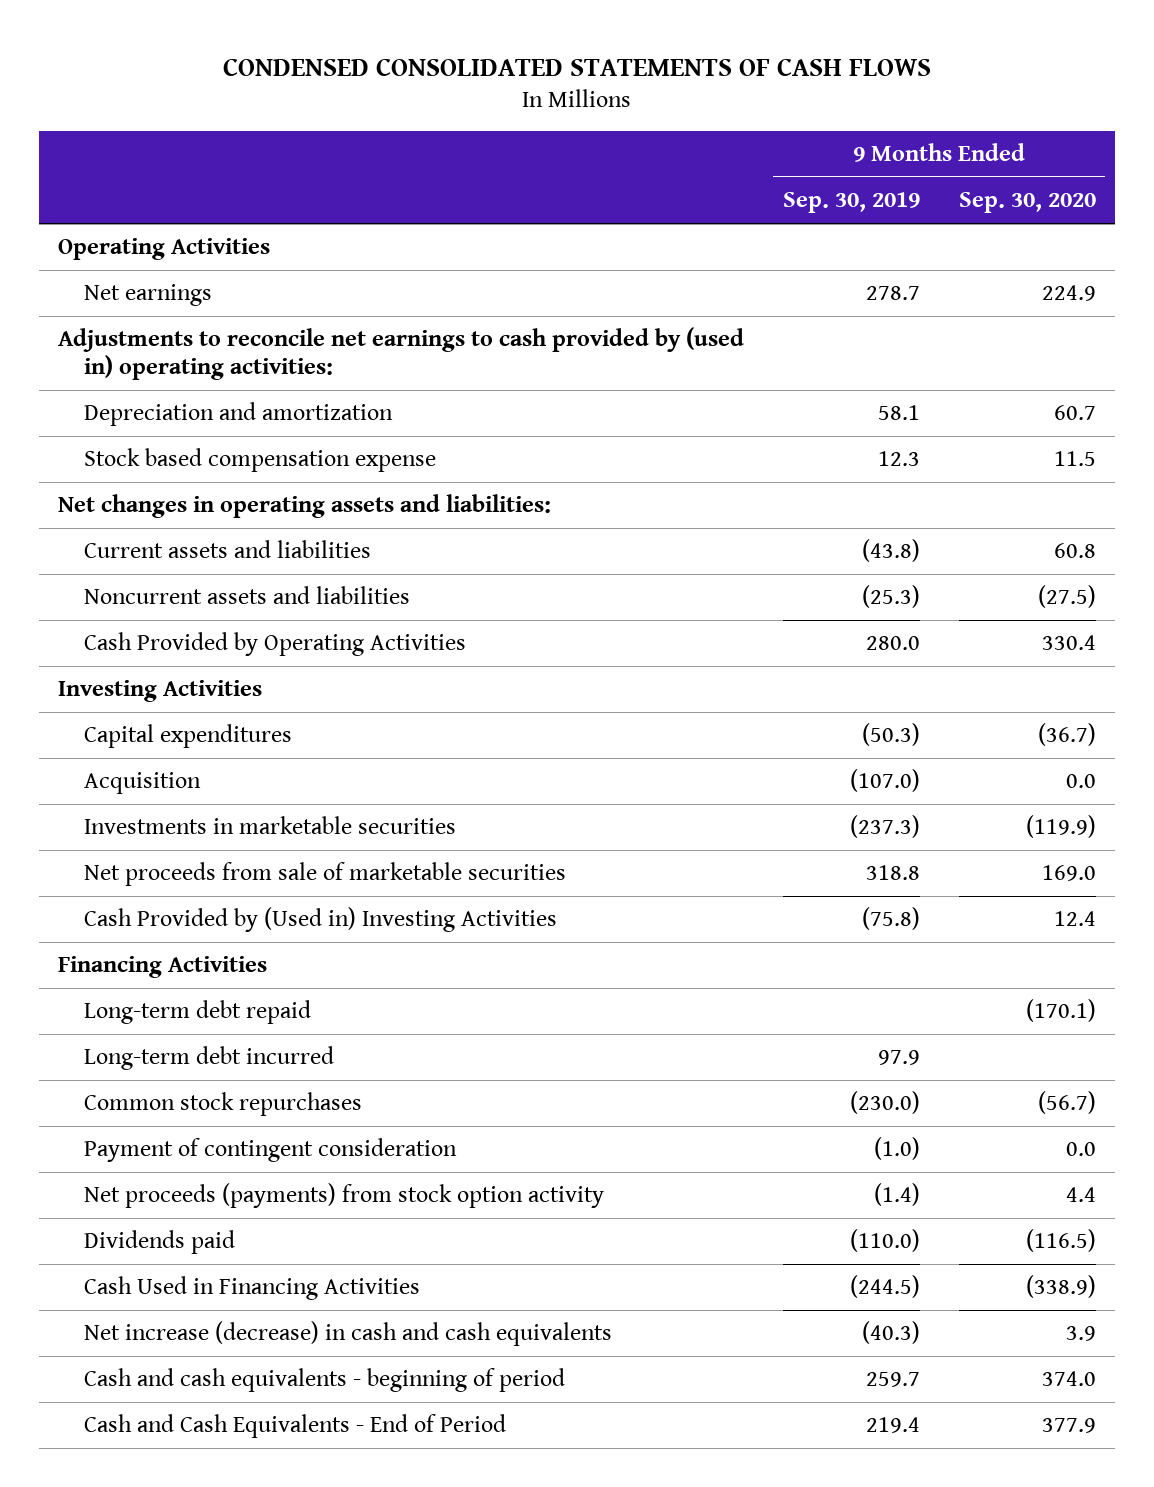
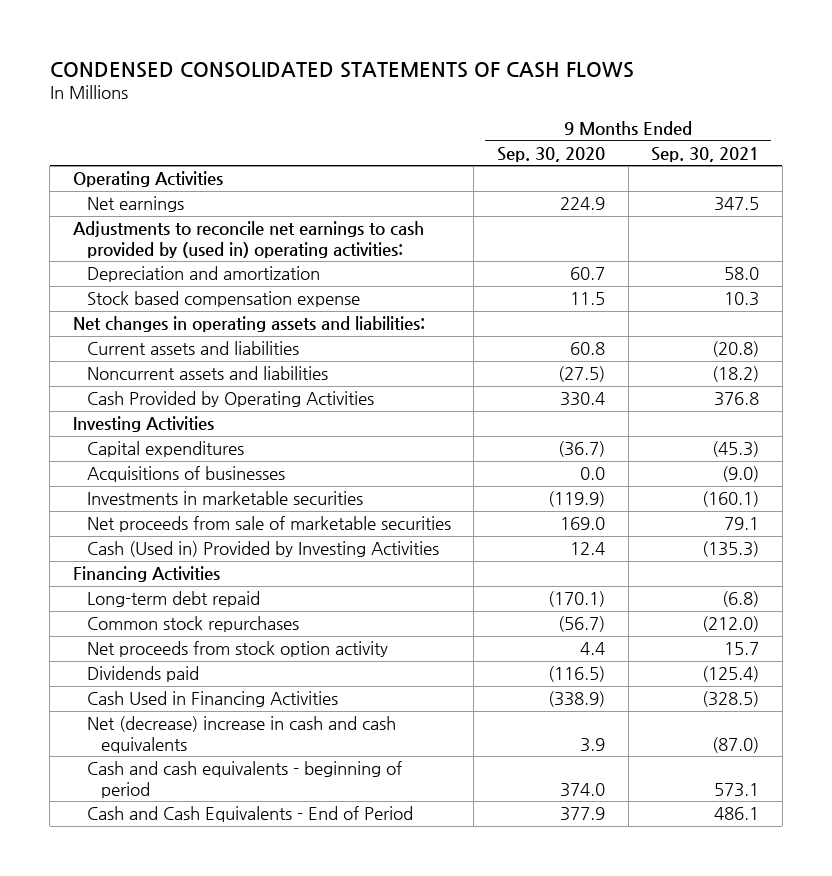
- | 9 Months Ended Sep. 30, 2019 | 9 Months Ended Sep. 30, 2020
+ | 9 Months Ended Sep. 30, 2020 | 9 Months Ended Sep. 30, 2021
- Acquisition | (107.0) | 0.0
+ Acquisitions of businesses | 0.0 | (9.0)
- Cash Provided by (Used in) Investing Activities | (75.8) | 12.4
+ Cash (Used in) Provided by Investing Activities | 12.4 | (135.3)
- Long-term debt incurred | 97.9 |
- Payment of contingent consideration | (1.0) | 0.0
- Net proceeds (payments) from stock option activity | (1.4) | 4.4
+ Net proceeds from stock option activity | 4.4 | 15.7
- Net increase (decrease) in cash and cash equivalents | (40.3) | 3.9
+ Net (decrease) increase in cash and cash equivalents | 3.9 | (87.0)

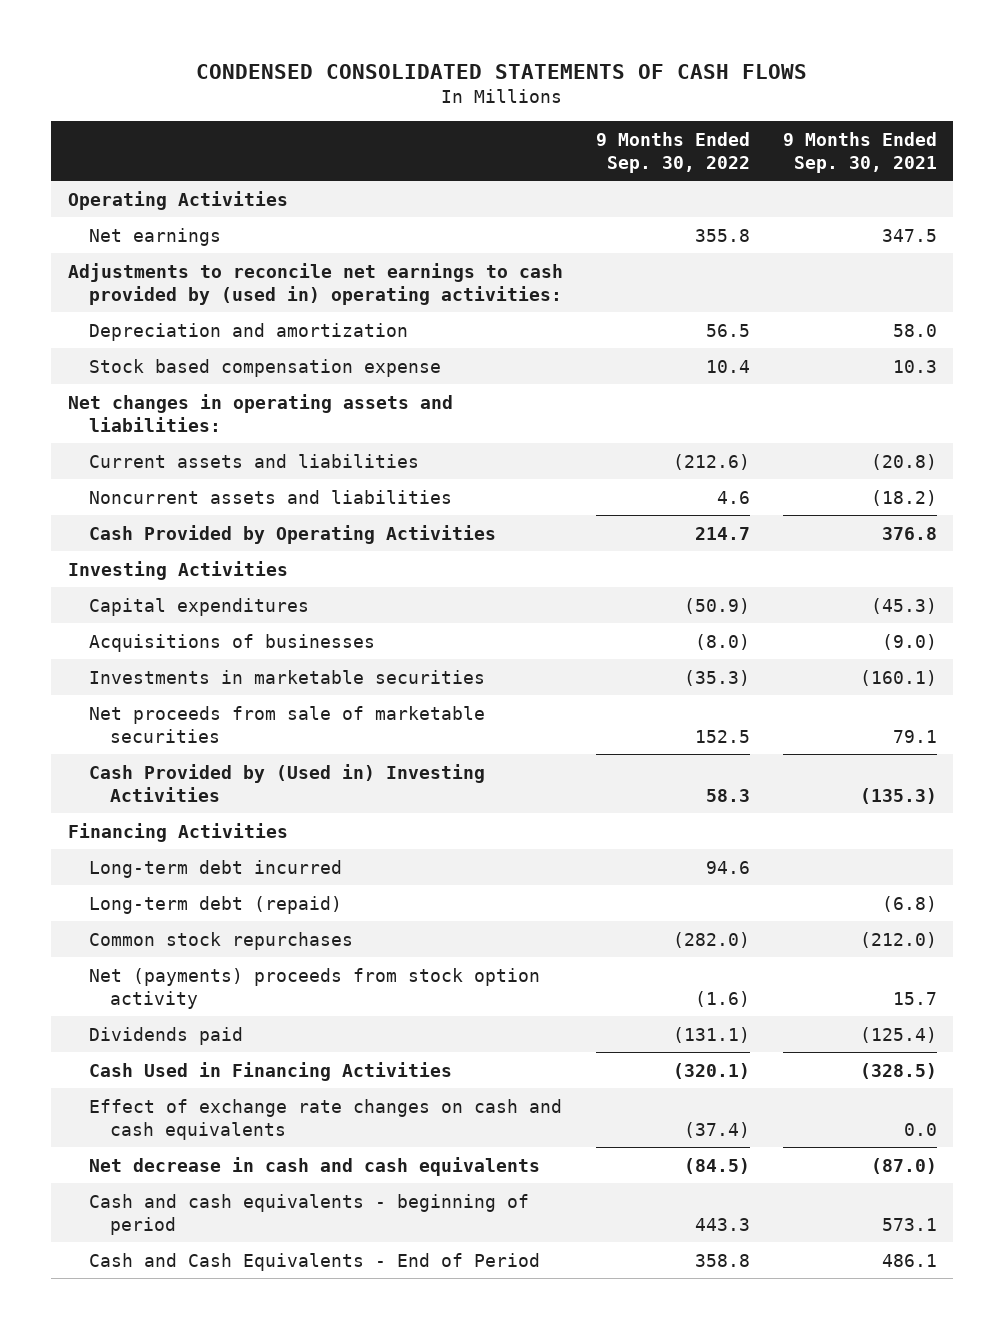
- | 9 Months Ended Sep. 30, 2020 | 9 Months Ended Sep. 30, 2021
+ | 9 Months Ended Sep. 30, 2022 | 9 Months Ended Sep. 30, 2021
- Cash (Used in) Provided by Investing Activities | 12.4 | (135.3)
+ Cash Provided by (Used in) Investing Activities | 58.3 | (135.3)
- Long-term debt repaid | (170.1) | (6.8)
+ Long-term debt incurred | 94.6 |
+ Long-term debt (repaid) | | (6.8)
- Net proceeds from stock option activity | 4.4 | 15.7
+ Net (payments) proceeds from stock option activity | (1.6) | 15.7
- Net (decrease) increase in cash and cash equivalents | 3.9 | (87.0)
+ Effect of exchange rate changes on cash and cash equivalents | (37.4) | 0.0
+ Net decrease in cash and cash equivalents | (84.5) | (87.0)

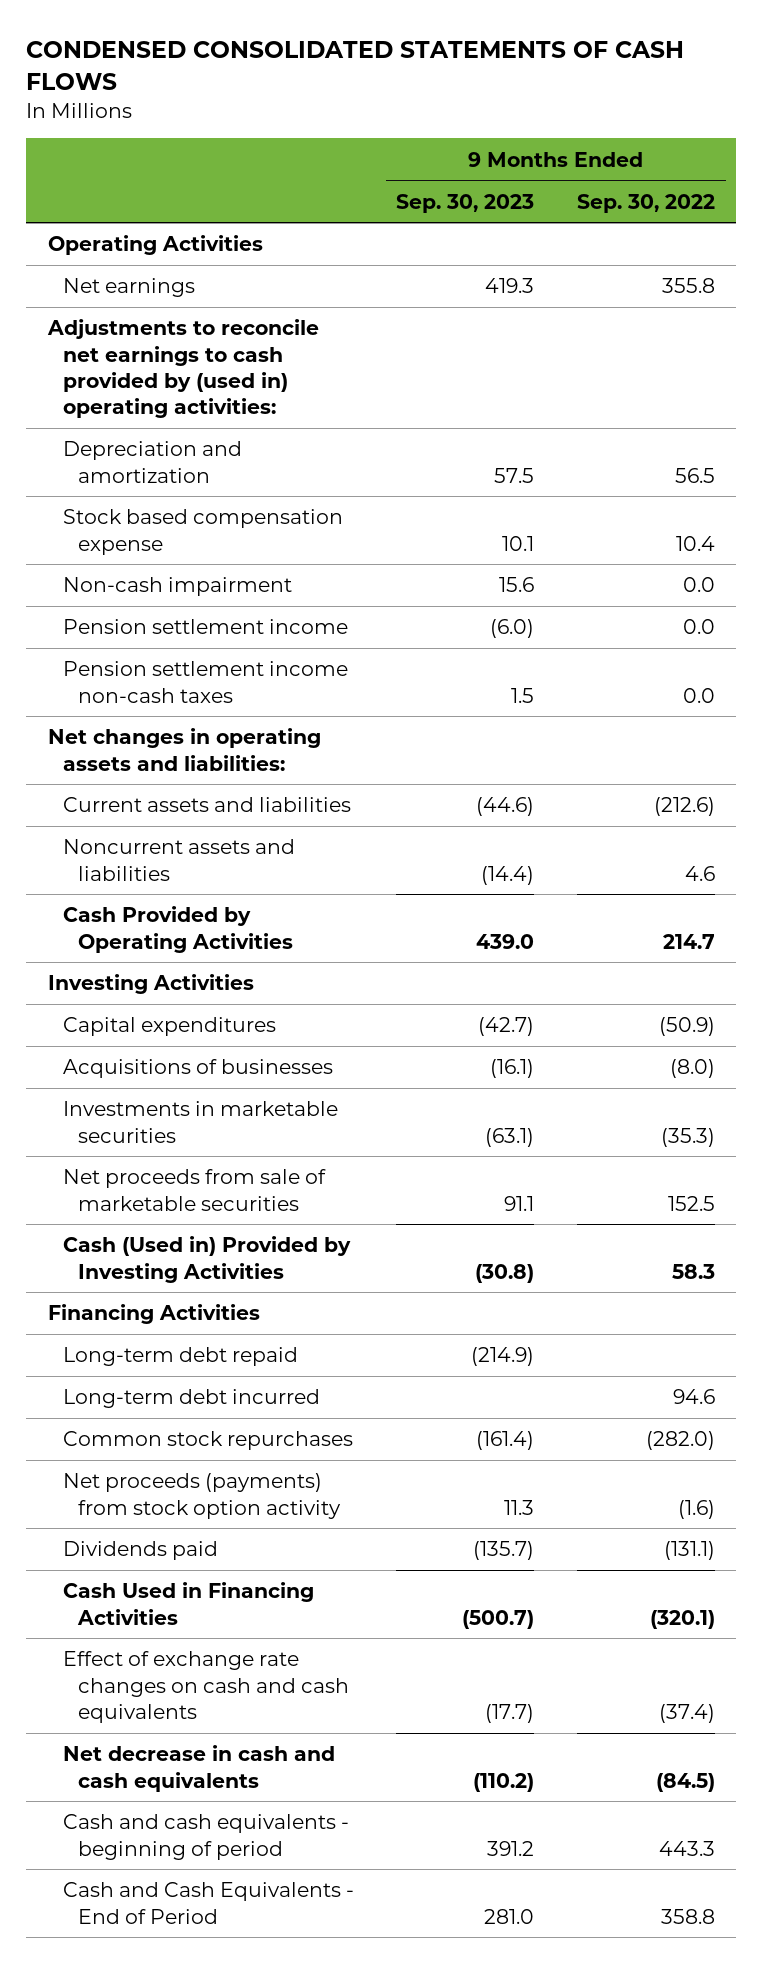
- | 9 Months Ended Sep. 30, 2022 | 9 Months Ended Sep. 30, 2021
+ | 9 Months Ended Sep. 30, 2023 | 9 Months Ended Sep. 30, 2022
+ Non-cash impairment | 15.6 | 0.0
+ Pension settlement income | (6.0) | 0.0
+ Pension settlement income non-cash taxes | 1.5 | 0.0
- Cash Provided by (Used in) Investing Activities | 58.3 | (135.3)
+ Cash (Used in) Provided by Investing Activities | (30.8) | 58.3
+ Long-term debt repaid | (214.9) |
- Long-term debt (repaid) | | (6.8)
- Net (payments) proceeds from stock option activity | (1.6) | 15.7
+ Net proceeds (payments) from stock option activity | 11.3 | (1.6)

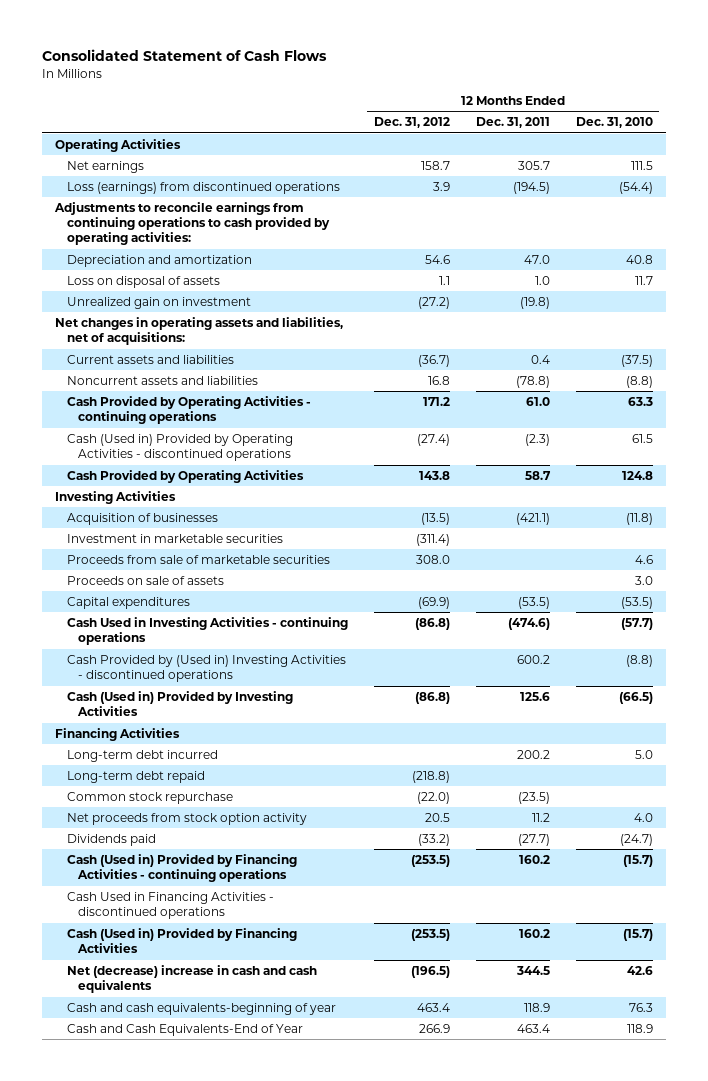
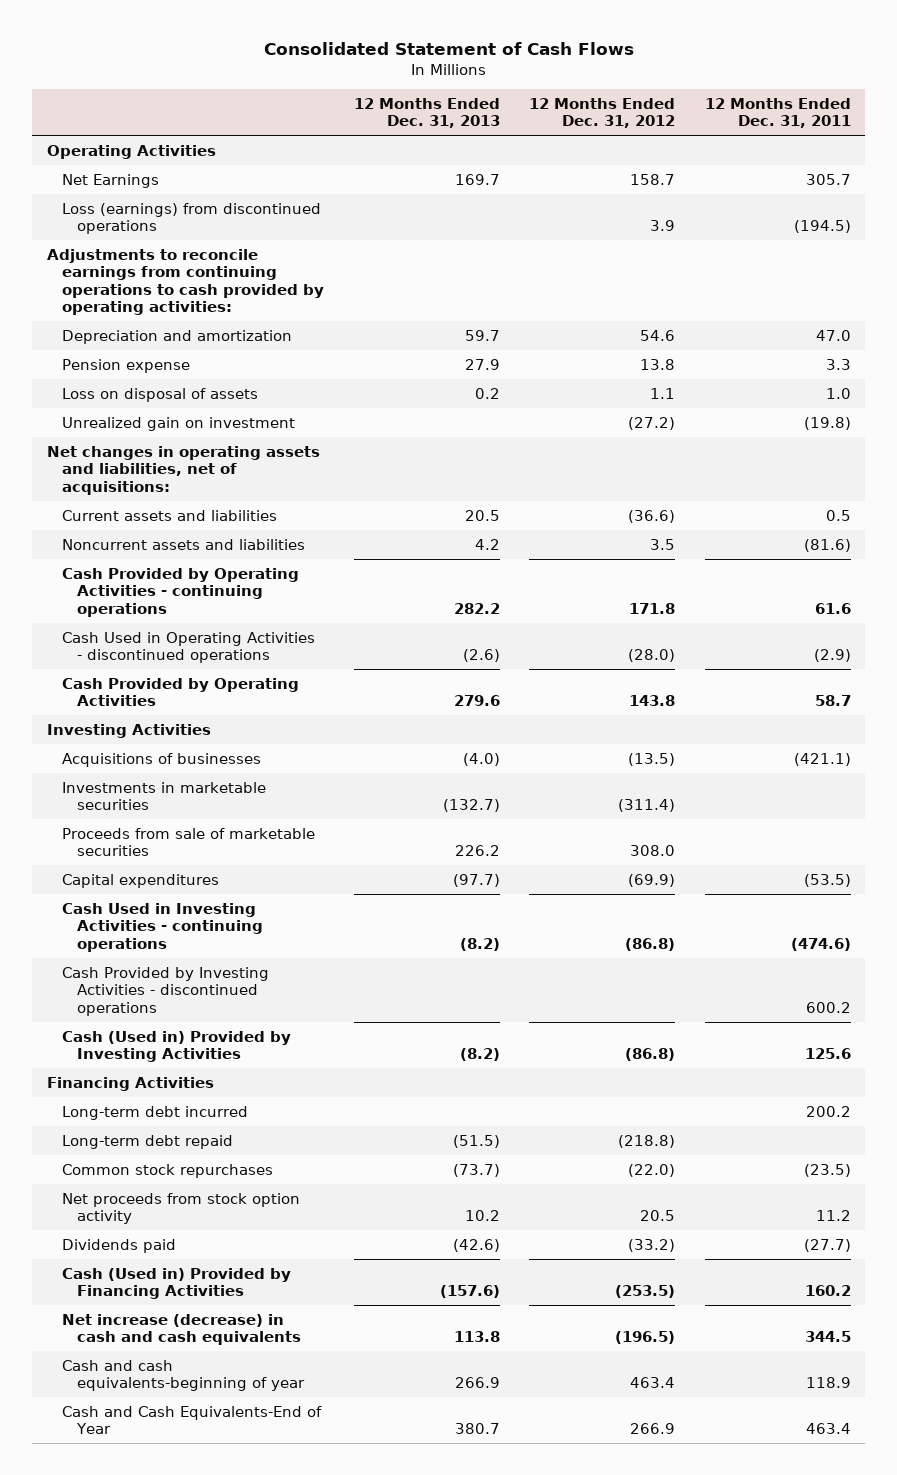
- | 12 Months Ended Dec. 31, 2012 | 12 Months Ended Dec. 31, 2011 | 12 Months Ended Dec. 31, 2010
+ | 12 Months Ended Dec. 31, 2013 | 12 Months Ended Dec. 31, 2012 | 12 Months Ended Dec. 31, 2011
- Net earnings | 158.7 | 305.7 | 111.5
+ Net Earnings | 169.7 | 158.7 | 305.7
+ Pension expense | 27.9 | 13.8 | 3.3
- Current assets and liabilities | (36.7) | 0.4 | (37.5)
- Noncurrent assets and liabilities | 16.8 | (78.8) | (8.8)
- Cash Provided by Operating Activities - continuing operations | 171.2 | 61.0 | 63.3
- Cash (Used in) Provided by Operating Activities - discontinued operations | (27.4) | (2.3) | 61.5
+ Current assets and liabilities | 20.5 | (36.6) | 0.5
+ Noncurrent assets and liabilities | 4.2 | 3.5 | (81.6)
+ Cash Provided by Operating Activities - continuing operations | 282.2 | 171.8 | 61.6
+ Cash Used in Operating Activities - discontinued operations | (2.6) | (28.0) | (2.9)
- Acquisition of businesses | (13.5) | (421.1) | (11.8)
- Investment in marketable securities | (311.4) | |
+ Acquisitions of businesses | (4.0) | (13.5) | (421.1)
+ Investments in marketable securities | (132.7) | (311.4) |
- Proceeds on sale of assets | | | 3.0
- Cash Provided by (Used in) Investing Activities - discontinued operations | | 600.2 | (8.8)
+ Cash Provided by Investing Activities - discontinued operations | | | 600.2
- Common stock repurchase | (22.0) | (23.5) |
+ Common stock repurchases | (73.7) | (22.0) | (23.5)
- Cash (Used in) Provided by Financing Activities - continuing operations | (253.5) | 160.2 | (15.7)
- Cash Used in Financing Activities - discontinued operations
- Net (decrease) increase in cash and cash equivalents | (196.5) | 344.5 | 42.6
+ Net increase (decrease) in cash and cash equivalents | 113.8 | (196.5) | 344.5

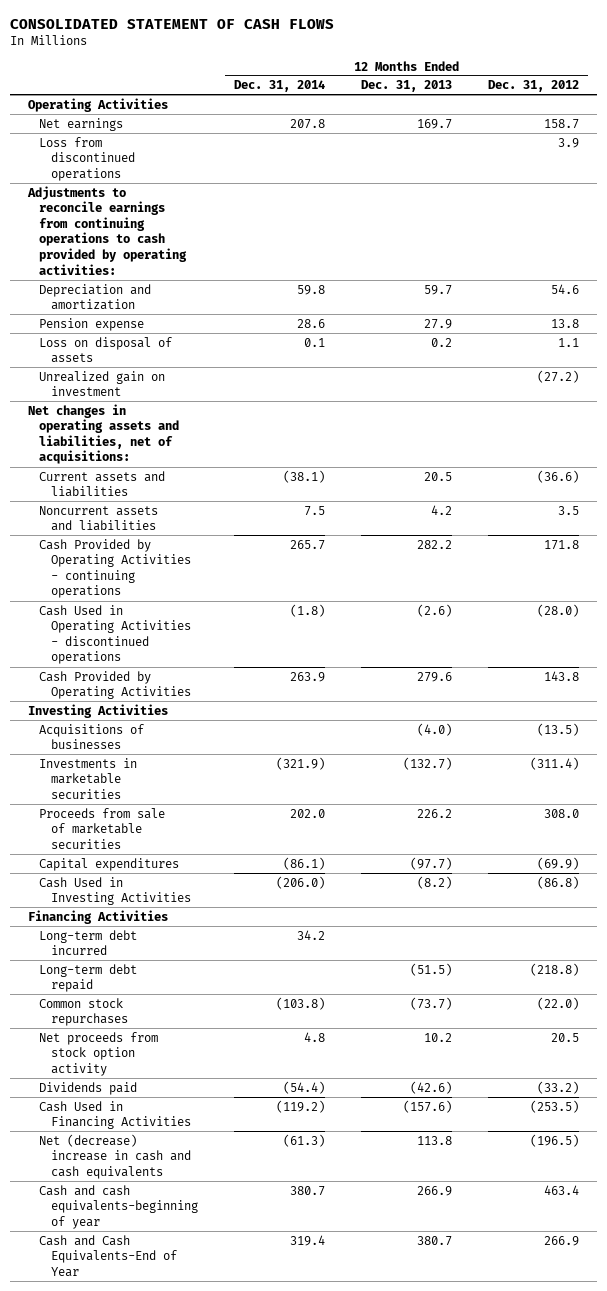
- Consolidated Statement of Cash Flows
+ CONSOLIDATED STATEMENT OF CASH FLOWS
- | 12 Months Ended Dec. 31, 2013 | 12 Months Ended Dec. 31, 2012 | 12 Months Ended Dec. 31, 2011
+ | 12 Months Ended Dec. 31, 2014 | 12 Months Ended Dec. 31, 2013 | 12 Months Ended Dec. 31, 2012
- Net Earnings | 169.7 | 158.7 | 305.7
- Loss (earnings) from discontinued operations | | 3.9 | (194.5)
+ Net earnings | 207.8 | 169.7 | 158.7
+ Loss from discontinued operations | | | 3.9
- Cash Used in Investing Activities - continuing operations | (8.2) | (86.8) | (474.6)
- Cash Provided by Investing Activities - discontinued operations | | | 600.2
- Cash (Used in) Provided by Investing Activities | (8.2) | (86.8) | 125.6
+ Cash Used in Investing Activities | (206.0) | (8.2) | (86.8)
- Cash (Used in) Provided by Financing Activities | (157.6) | (253.5) | 160.2
- Net increase (decrease) in cash and cash equivalents | 113.8 | (196.5) | 344.5
+ Cash Used in Financing Activities | (119.2) | (157.6) | (253.5)
+ Net (decrease) increase in cash and cash equivalents | (61.3) | 113.8 | (196.5)

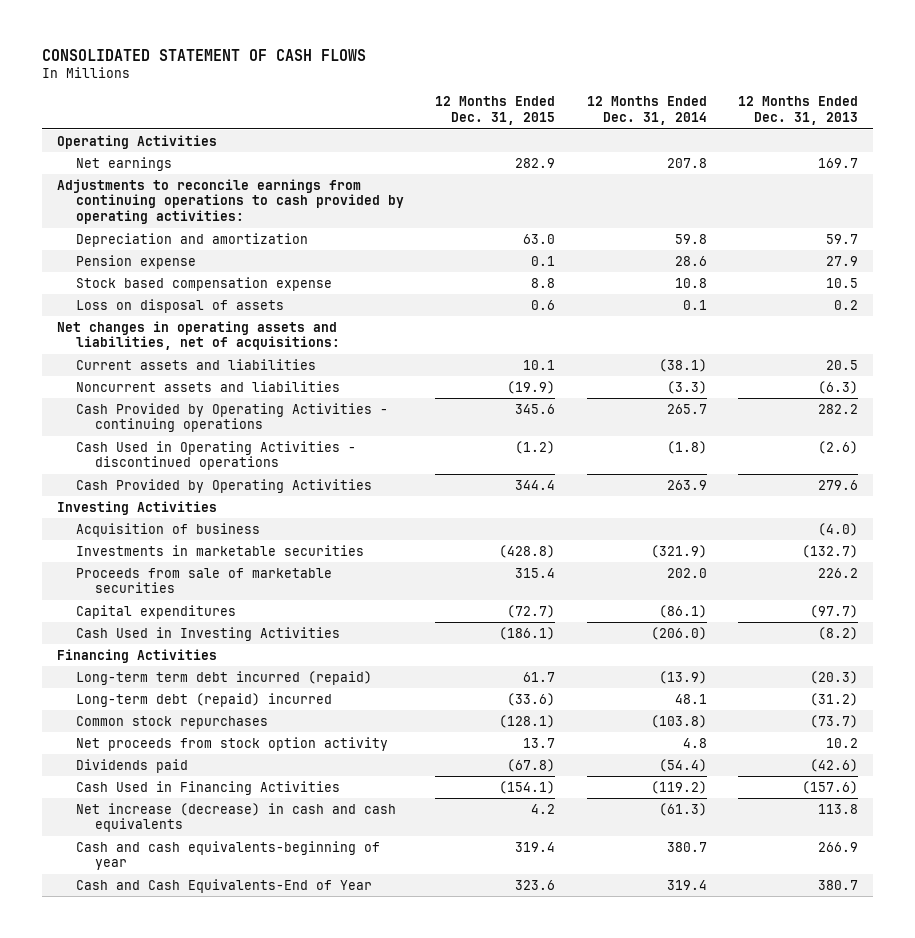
- | 12 Months Ended Dec. 31, 2014 | 12 Months Ended Dec. 31, 2013 | 12 Months Ended Dec. 31, 2012
+ | 12 Months Ended Dec. 31, 2015 | 12 Months Ended Dec. 31, 2014 | 12 Months Ended Dec. 31, 2013
- Loss from discontinued operations | | | 3.9
+ Stock based compensation expense | 8.8 | 10.8 | 10.5
- Unrealized gain on investment | | | (27.2)
- Noncurrent assets and liabilities | 7.5 | 4.2 | 3.5
+ Noncurrent assets and liabilities | (19.9) | (3.3) | (6.3)
- Acquisitions of businesses | | (4.0) | (13.5)
+ Acquisition of business | | | (4.0)
- Long-term debt incurred | 34.2 | |
- Long-term debt repaid | | (51.5) | (218.8)
+ Long-term term debt incurred (repaid) | 61.7 | (13.9) | (20.3)
+ Long-term debt (repaid) incurred | (33.6) | 48.1 | (31.2)
- Net (decrease) increase in cash and cash equivalents | (61.3) | 113.8 | (196.5)
+ Net increase (decrease) in cash and cash equivalents | 4.2 | (61.3) | 113.8

